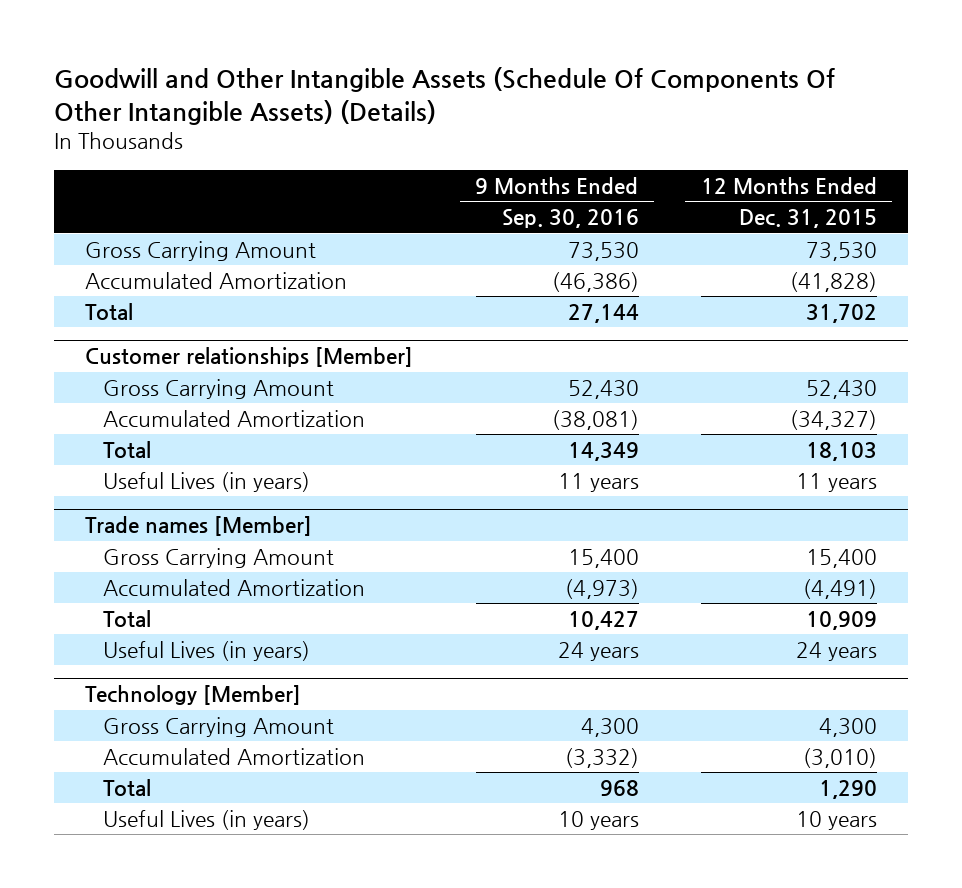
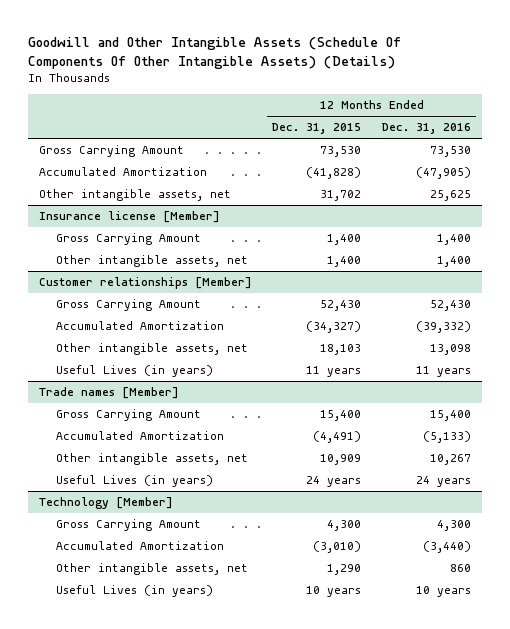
- | 9 Months Ended Sep. 30, 2016 | 12 Months Ended Dec. 31, 2015
+ | 12 Months Ended Dec. 31, 2015 | 12 Months Ended Dec. 31, 2016
- Total | 27,144 | 31,702
+ Other intangible assets, net | 31,702 | 25,625
+ Insurance license [Member]
+ Gross Carrying Amount | 1,400 | 1,400
+ Other intangible assets, net | 1,400 | 1,400
@ Customer relationships [Member]
- Total | 14,349 | 18,103
+ Other intangible assets, net | 18,103 | 13,098
@ Trade names [Member]
- Total | 10,427 | 10,909
+ Other intangible assets, net | 10,909 | 10,267
@ Technology [Member]
- Total | 968 | 1,290
+ Other intangible assets, net | 1,290 | 860

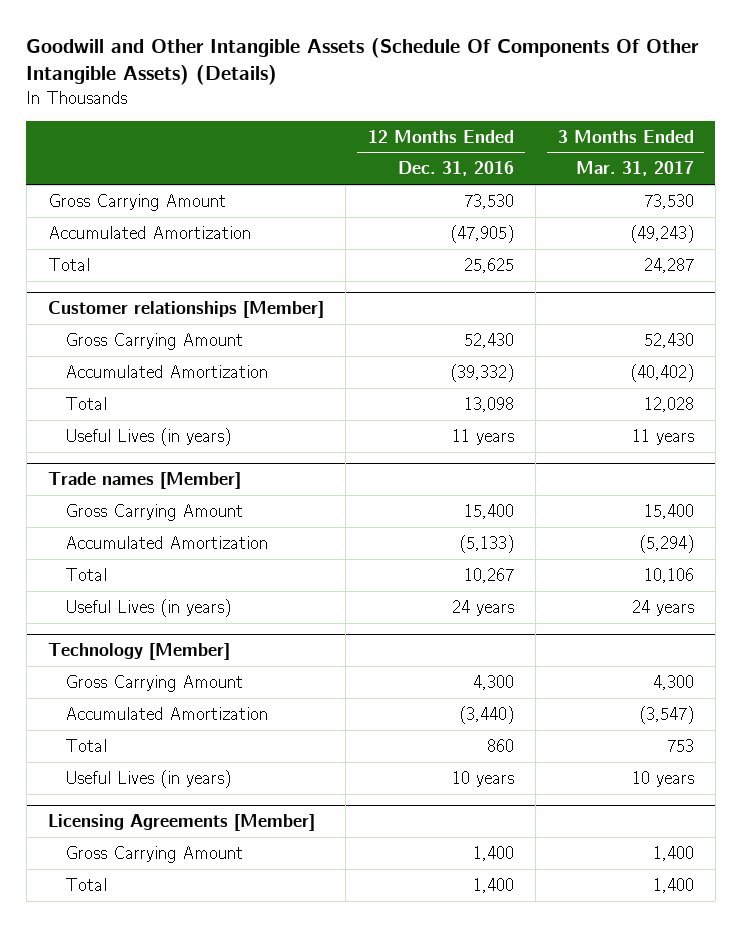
- | 12 Months Ended Dec. 31, 2015 | 12 Months Ended Dec. 31, 2016
+ | 12 Months Ended Dec. 31, 2016 | 3 Months Ended Mar. 31, 2017
- Other intangible assets, net | 31,702 | 25,625
- Insurance license [Member]
- Gross Carrying Amount | 1,400 | 1,400
- Other intangible assets, net | 1,400 | 1,400
+ Total | 25,625 | 24,287
@ Customer relationships [Member]
- Other intangible assets, net | 18,103 | 13,098
+ Total | 13,098 | 12,028
@ Trade names [Member]
- Other intangible assets, net | 10,909 | 10,267
+ Total | 10,267 | 10,106
@ Technology [Member]
- Other intangible assets, net | 1,290 | 860
+ Total | 860 | 753
+ Licensing Agreements [Member]
+ Gross Carrying Amount | 1,400 | 1,400
+ Total | 1,400 | 1,400

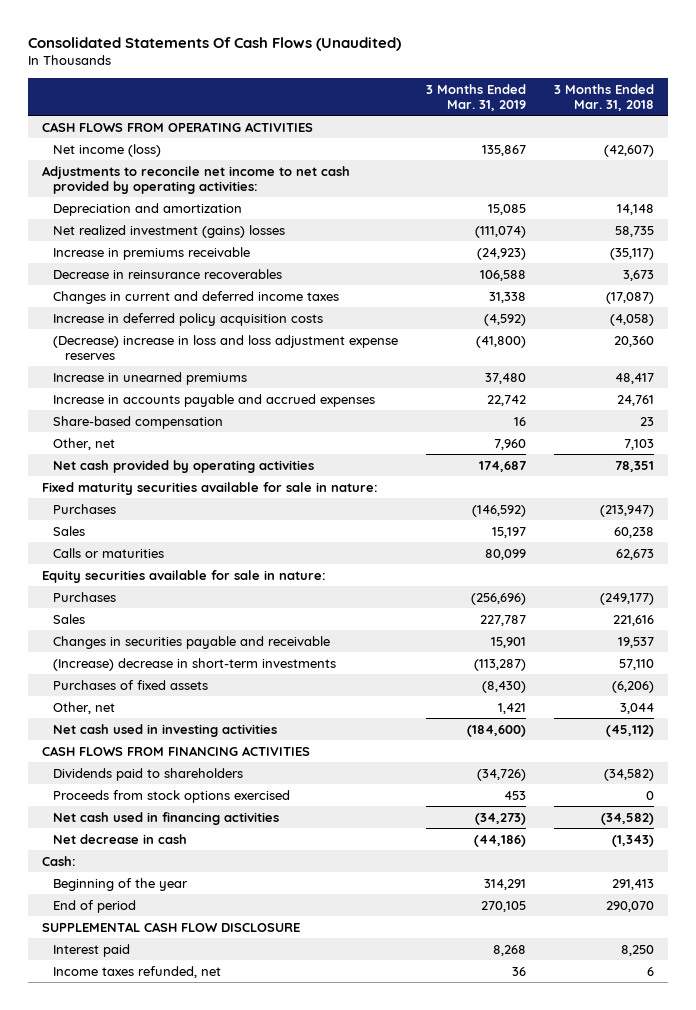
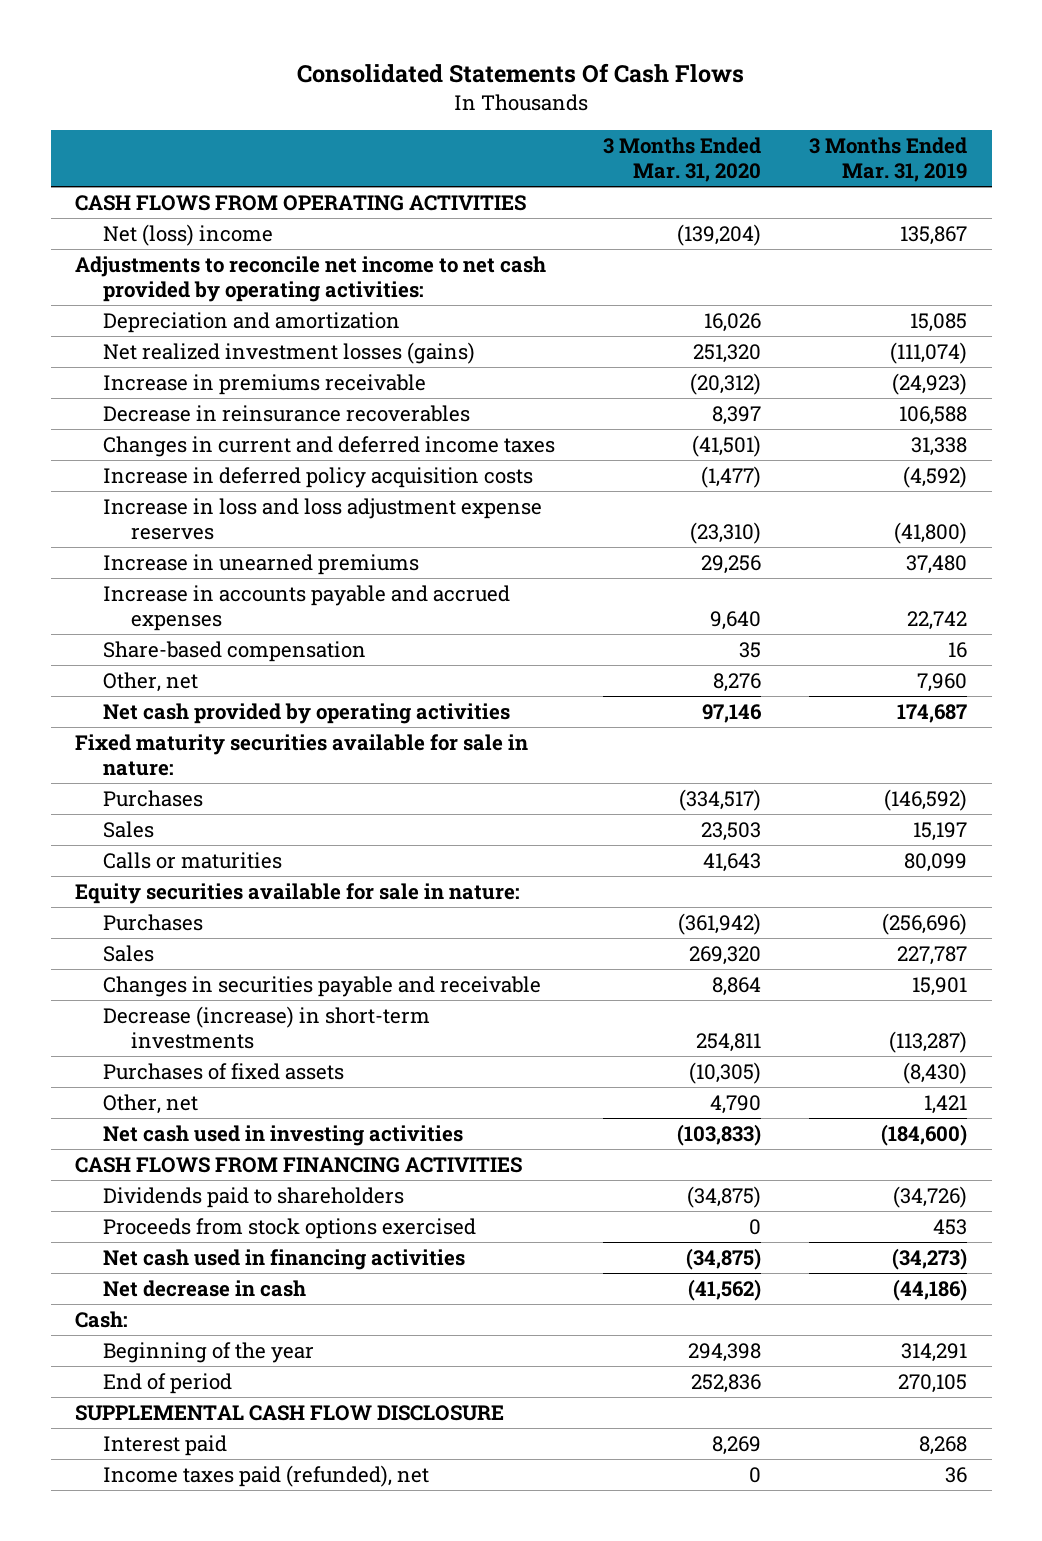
- Consolidated Statements Of Cash Flows (Unaudited)
+ Consolidated Statements Of Cash Flows
- | 3 Months Ended Mar. 31, 2019 | 3 Months Ended Mar. 31, 2018
+ | 3 Months Ended Mar. 31, 2020 | 3 Months Ended Mar. 31, 2019
- Net income (loss) | 135,867 | (42,607)
+ Net (loss) income | (139,204) | 135,867
- Net realized investment (gains) losses | (111,074) | 58,735
+ Net realized investment losses (gains) | 251,320 | (111,074)
- (Decrease) increase in loss and loss adjustment expense reserves | (41,800) | 20,360
+ Increase in loss and loss adjustment expense reserves | (23,310) | (41,800)
- (Increase) decrease in short-term investments | (113,287) | 57,110
+ Decrease (increase) in short-term investments | 254,811 | (113,287)
- Income taxes refunded, net | 36 | 6
+ Income taxes paid (refunded), net | 0 | 36

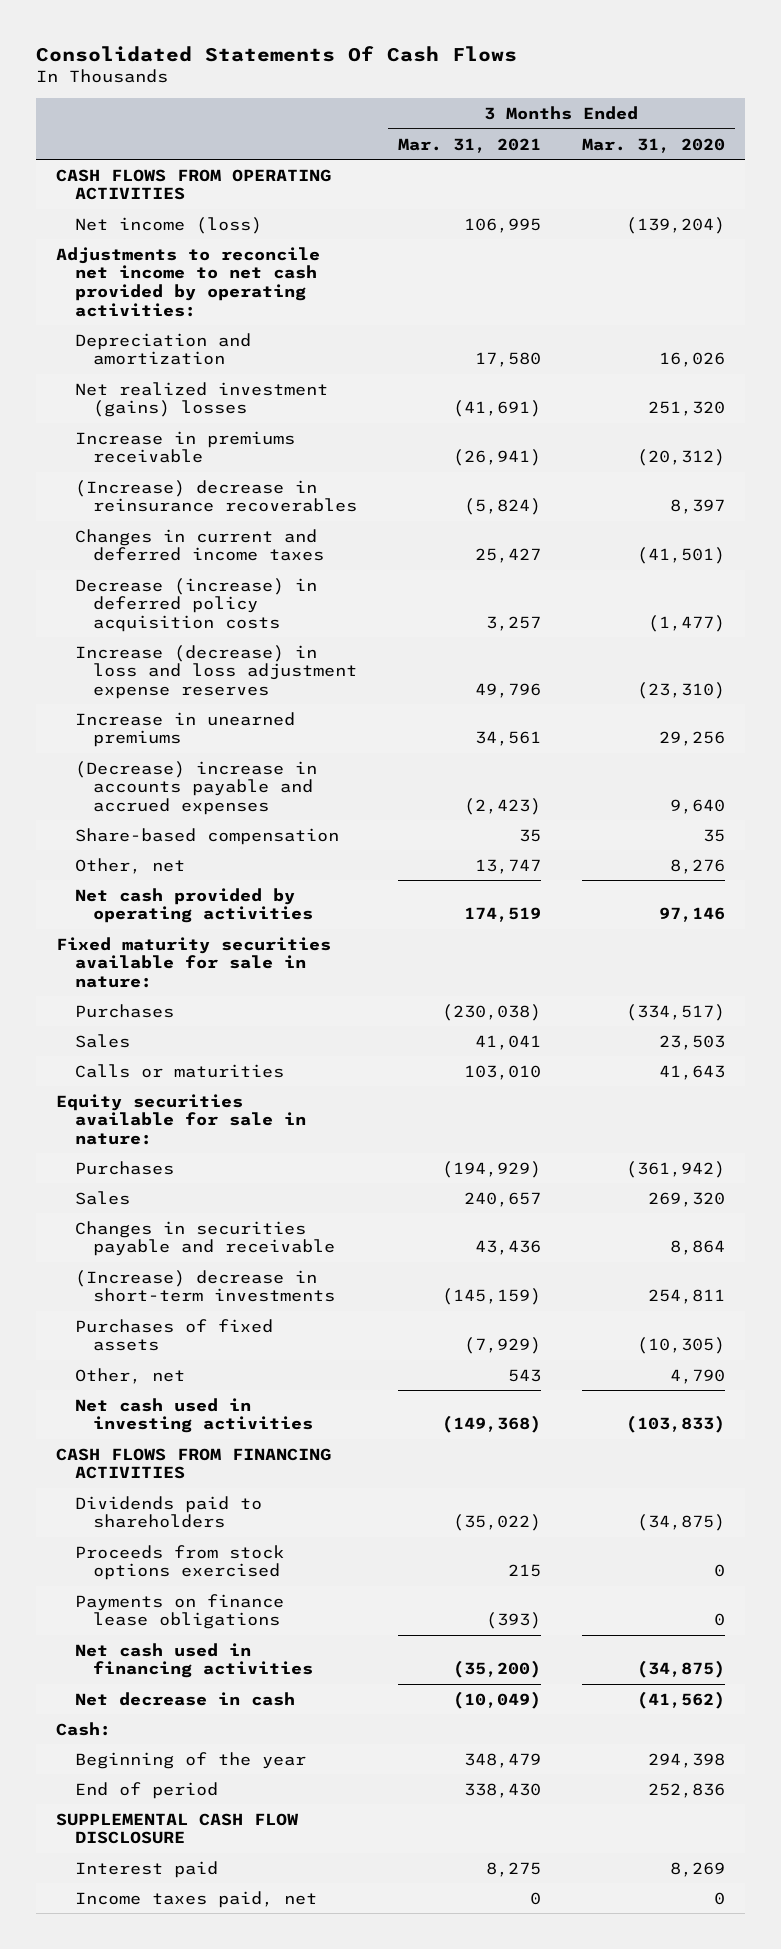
- | 3 Months Ended Mar. 31, 2020 | 3 Months Ended Mar. 31, 2019
+ | 3 Months Ended Mar. 31, 2021 | 3 Months Ended Mar. 31, 2020
- Net (loss) income | (139,204) | 135,867
+ Net income (loss) | 106,995 | (139,204)
- Net realized investment losses (gains) | 251,320 | (111,074)
+ Net realized investment (gains) losses | (41,691) | 251,320
- Decrease in reinsurance recoverables | 8,397 | 106,588
+ (Increase) decrease in reinsurance recoverables | (5,824) | 8,397
- Increase in deferred policy acquisition costs | (1,477) | (4,592)
- Increase in loss and loss adjustment expense reserves | (23,310) | (41,800)
+ Decrease (increase) in deferred policy acquisition costs | 3,257 | (1,477)
+ Increase (decrease) in loss and loss adjustment expense reserves | 49,796 | (23,310)
- Increase in accounts payable and accrued expenses | 9,640 | 22,742
+ (Decrease) increase in accounts payable and accrued expenses | (2,423) | 9,640
- Decrease (increase) in short-term investments | 254,811 | (113,287)
+ (Increase) decrease in short-term investments | (145,159) | 254,811
+ Payments on finance lease obligations | (393) | 0
- Income taxes paid (refunded), net | 0 | 36
+ Income taxes paid, net | 0 | 0

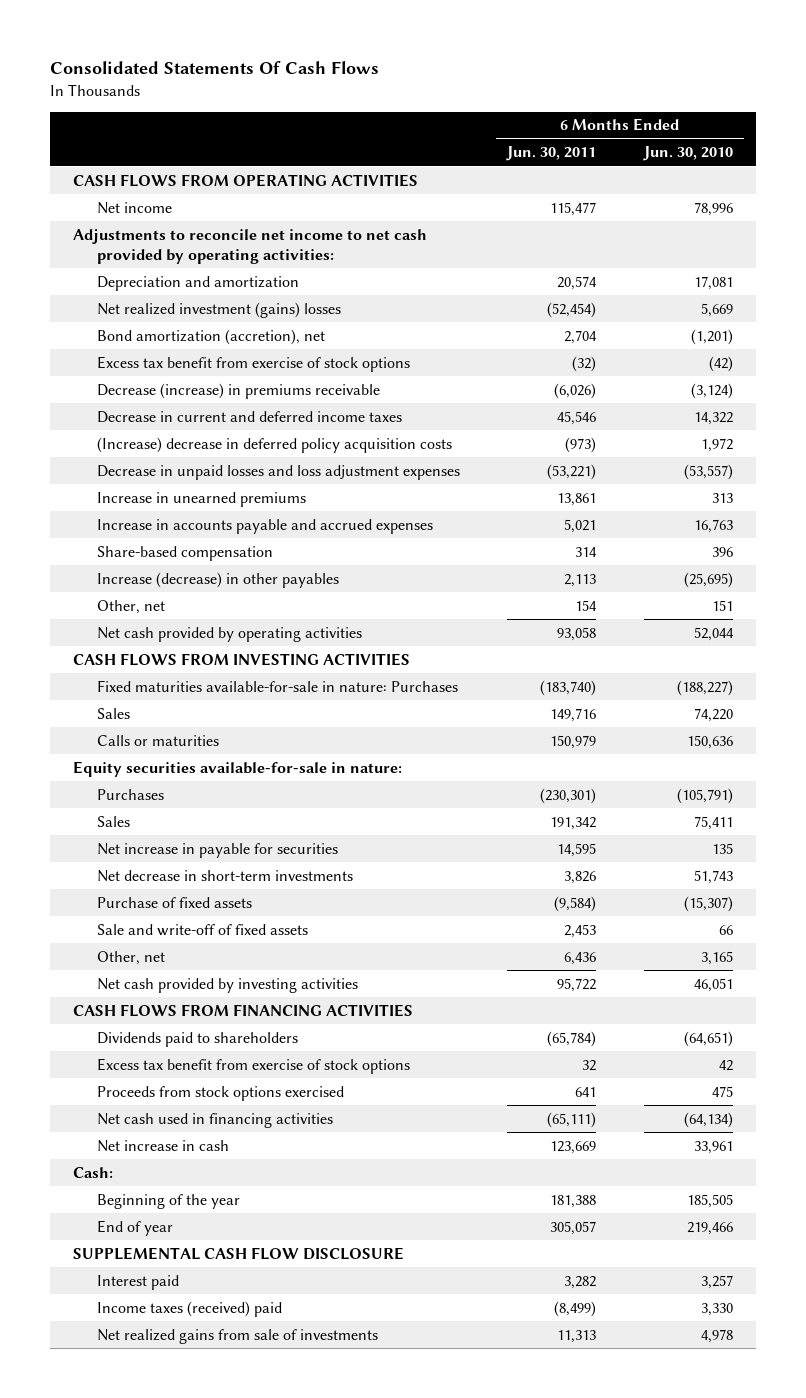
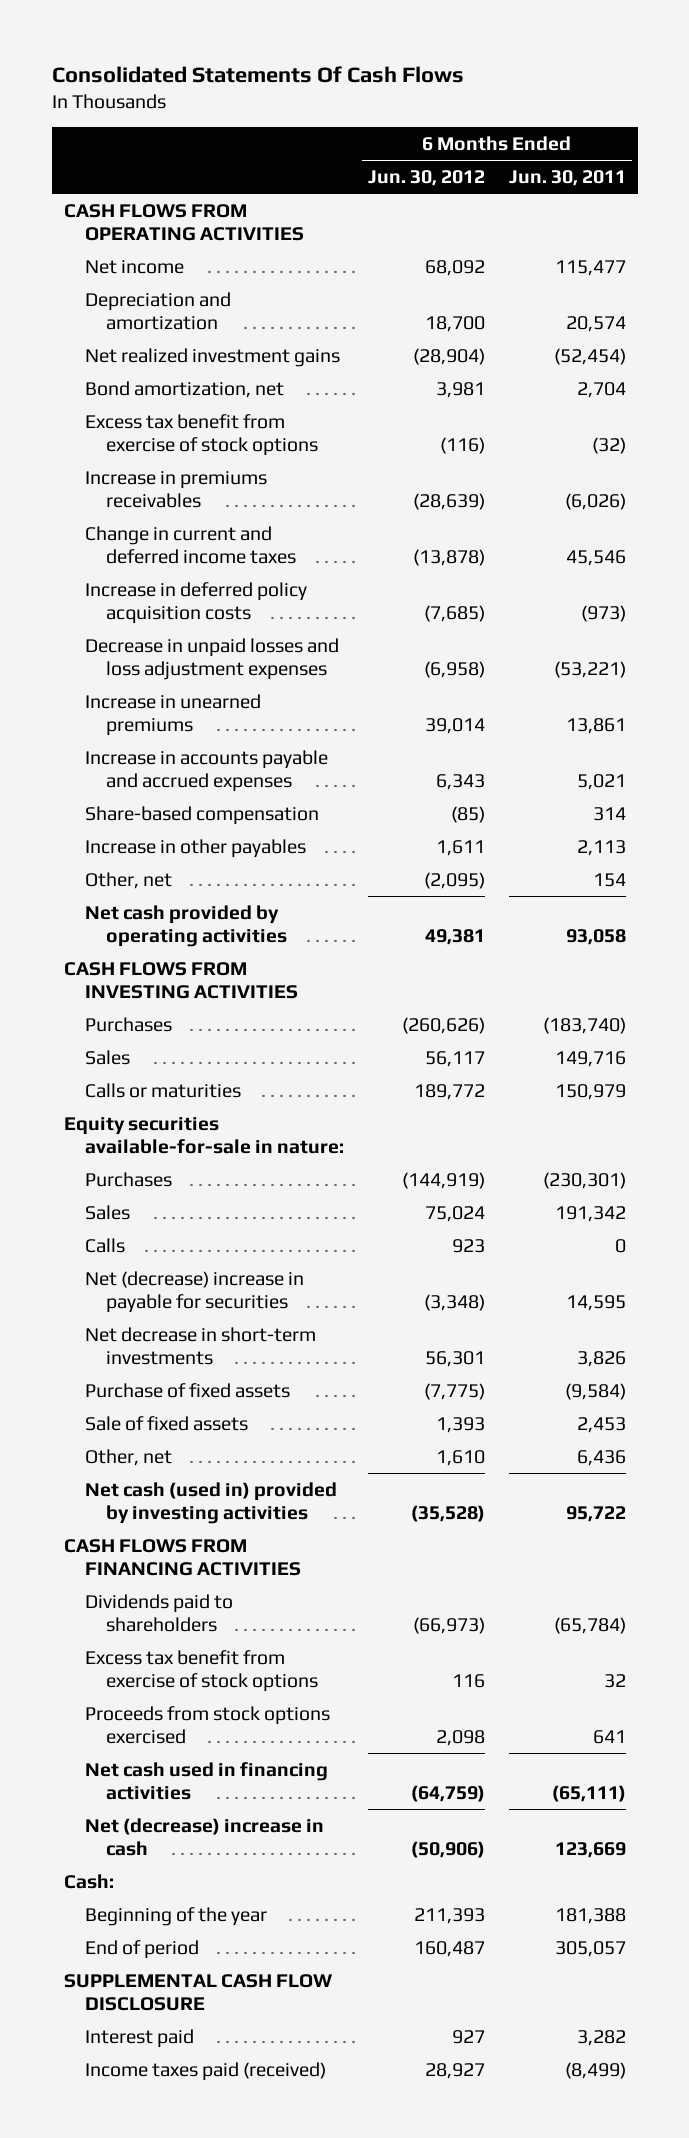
- | 6 Months Ended Jun. 30, 2011 | 6 Months Ended Jun. 30, 2010
+ | 6 Months Ended Jun. 30, 2012 | 6 Months Ended Jun. 30, 2011
- Adjustments to reconcile net income to net cash provided by operating activities:
- Net realized investment (gains) losses | (52,454) | 5,669
- Bond amortization (accretion), net | 2,704 | (1,201)
+ Net realized investment gains | (28,904) | (52,454)
+ Bond amortization, net | 3,981 | 2,704
- Decrease (increase) in premiums receivable | (6,026) | (3,124)
- Decrease in current and deferred income taxes | 45,546 | 14,322
- (Increase) decrease in deferred policy acquisition costs | (973) | 1,972
+ Increase in premiums receivables | (28,639) | (6,026)
+ Change in current and deferred income taxes | (13,878) | 45,546
+ Increase in deferred policy acquisition costs | (7,685) | (973)
- Increase (decrease) in other payables | 2,113 | (25,695)
+ Increase in other payables | 1,611 | 2,113
- Fixed maturities available-for-sale in nature: Purchases | (183,740) | (188,227)
+ Purchases | (260,626) | (183,740)
- Net increase in payable for securities | 14,595 | 135
+ Calls | 923 | 0
+ Net (decrease) increase in payable for securities | (3,348) | 14,595
- Sale and write-off of fixed assets | 2,453 | 66
+ Sale of fixed assets | 1,393 | 2,453
- Net cash provided by investing activities | 95,722 | 46,051
+ Net cash (used in) provided by investing activities | (35,528) | 95,722
- Net increase in cash | 123,669 | 33,961
+ Net (decrease) increase in cash | (50,906) | 123,669
- End of year | 305,057 | 219,466
+ End of period | 160,487 | 305,057
- Income taxes (received) paid | (8,499) | 3,330
- Net realized gains from sale of investments | 11,313 | 4,978
+ Income taxes paid (received) | 28,927 | (8,499)

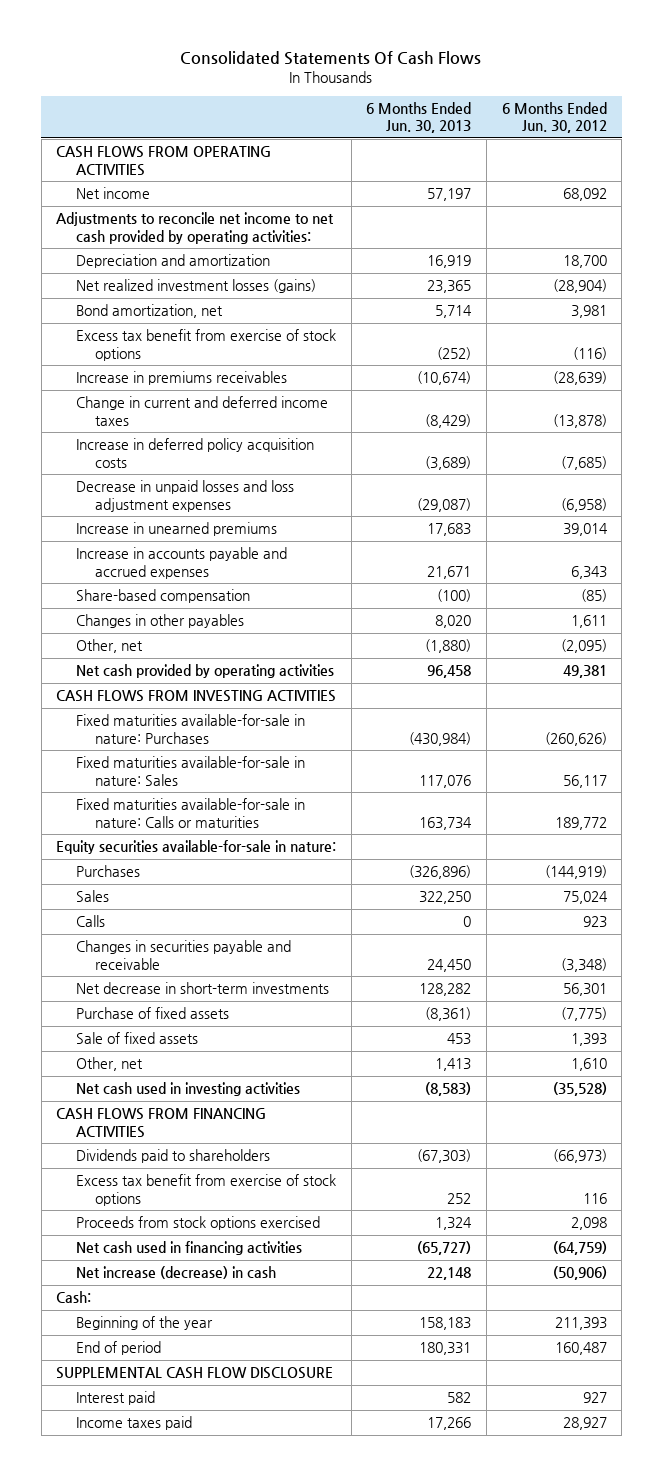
- | 6 Months Ended Jun. 30, 2012 | 6 Months Ended Jun. 30, 2011
+ | 6 Months Ended Jun. 30, 2013 | 6 Months Ended Jun. 30, 2012
+ Adjustments to reconcile net income to net cash provided by operating activities:
- Net realized investment gains | (28,904) | (52,454)
+ Net realized investment losses (gains) | 23,365 | (28,904)
- Increase in other payables | 1,611 | 2,113
+ Changes in other payables | 8,020 | 1,611
- Purchases | (260,626) | (183,740)
- Sales | 56,117 | 149,716
- Calls or maturities | 189,772 | 150,979
+ Fixed maturities available-for-sale in nature: Purchases | (430,984) | (260,626)
+ Fixed maturities available-for-sale in nature: Sales | 117,076 | 56,117
+ Fixed maturities available-for-sale in nature: Calls or maturities | 163,734 | 189,772
- Net (decrease) increase in payable for securities | (3,348) | 14,595
+ Changes in securities payable and receivable | 24,450 | (3,348)
- Net cash (used in) provided by investing activities | (35,528) | 95,722
+ Net cash used in investing activities | (8,583) | (35,528)
- Net (decrease) increase in cash | (50,906) | 123,669
+ Net increase (decrease) in cash | 22,148 | (50,906)
- Income taxes paid (received) | 28,927 | (8,499)
+ Income taxes paid | 17,266 | 28,927

